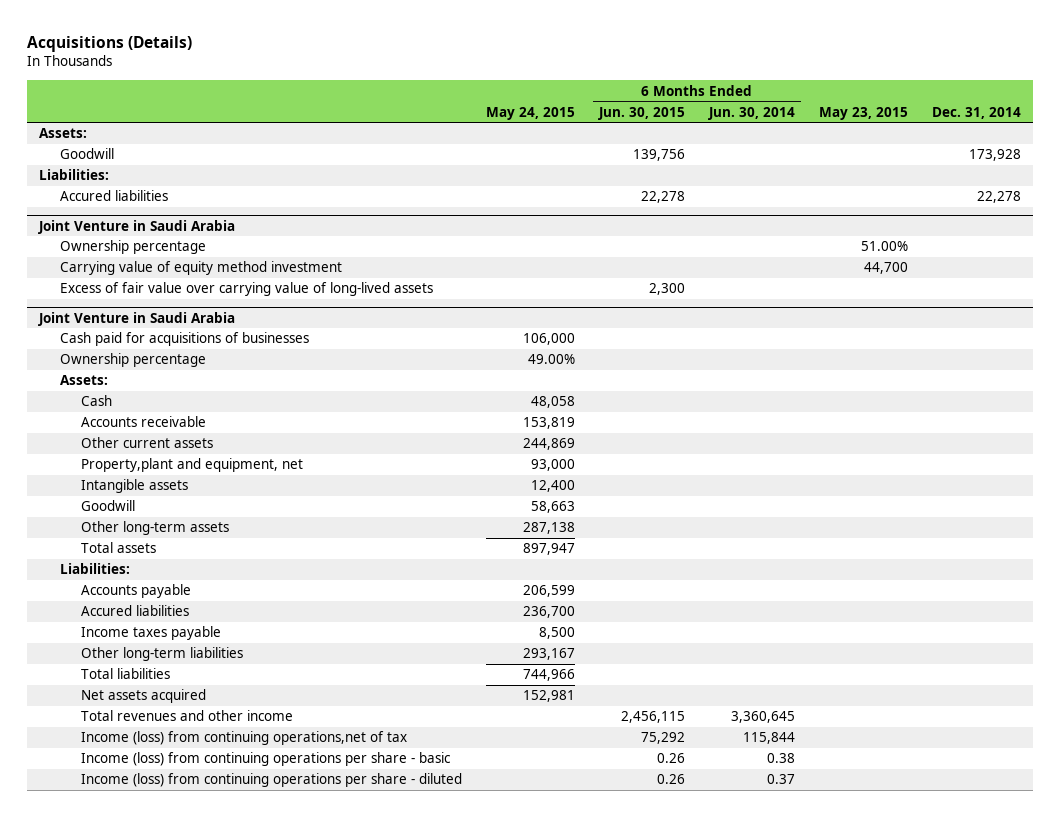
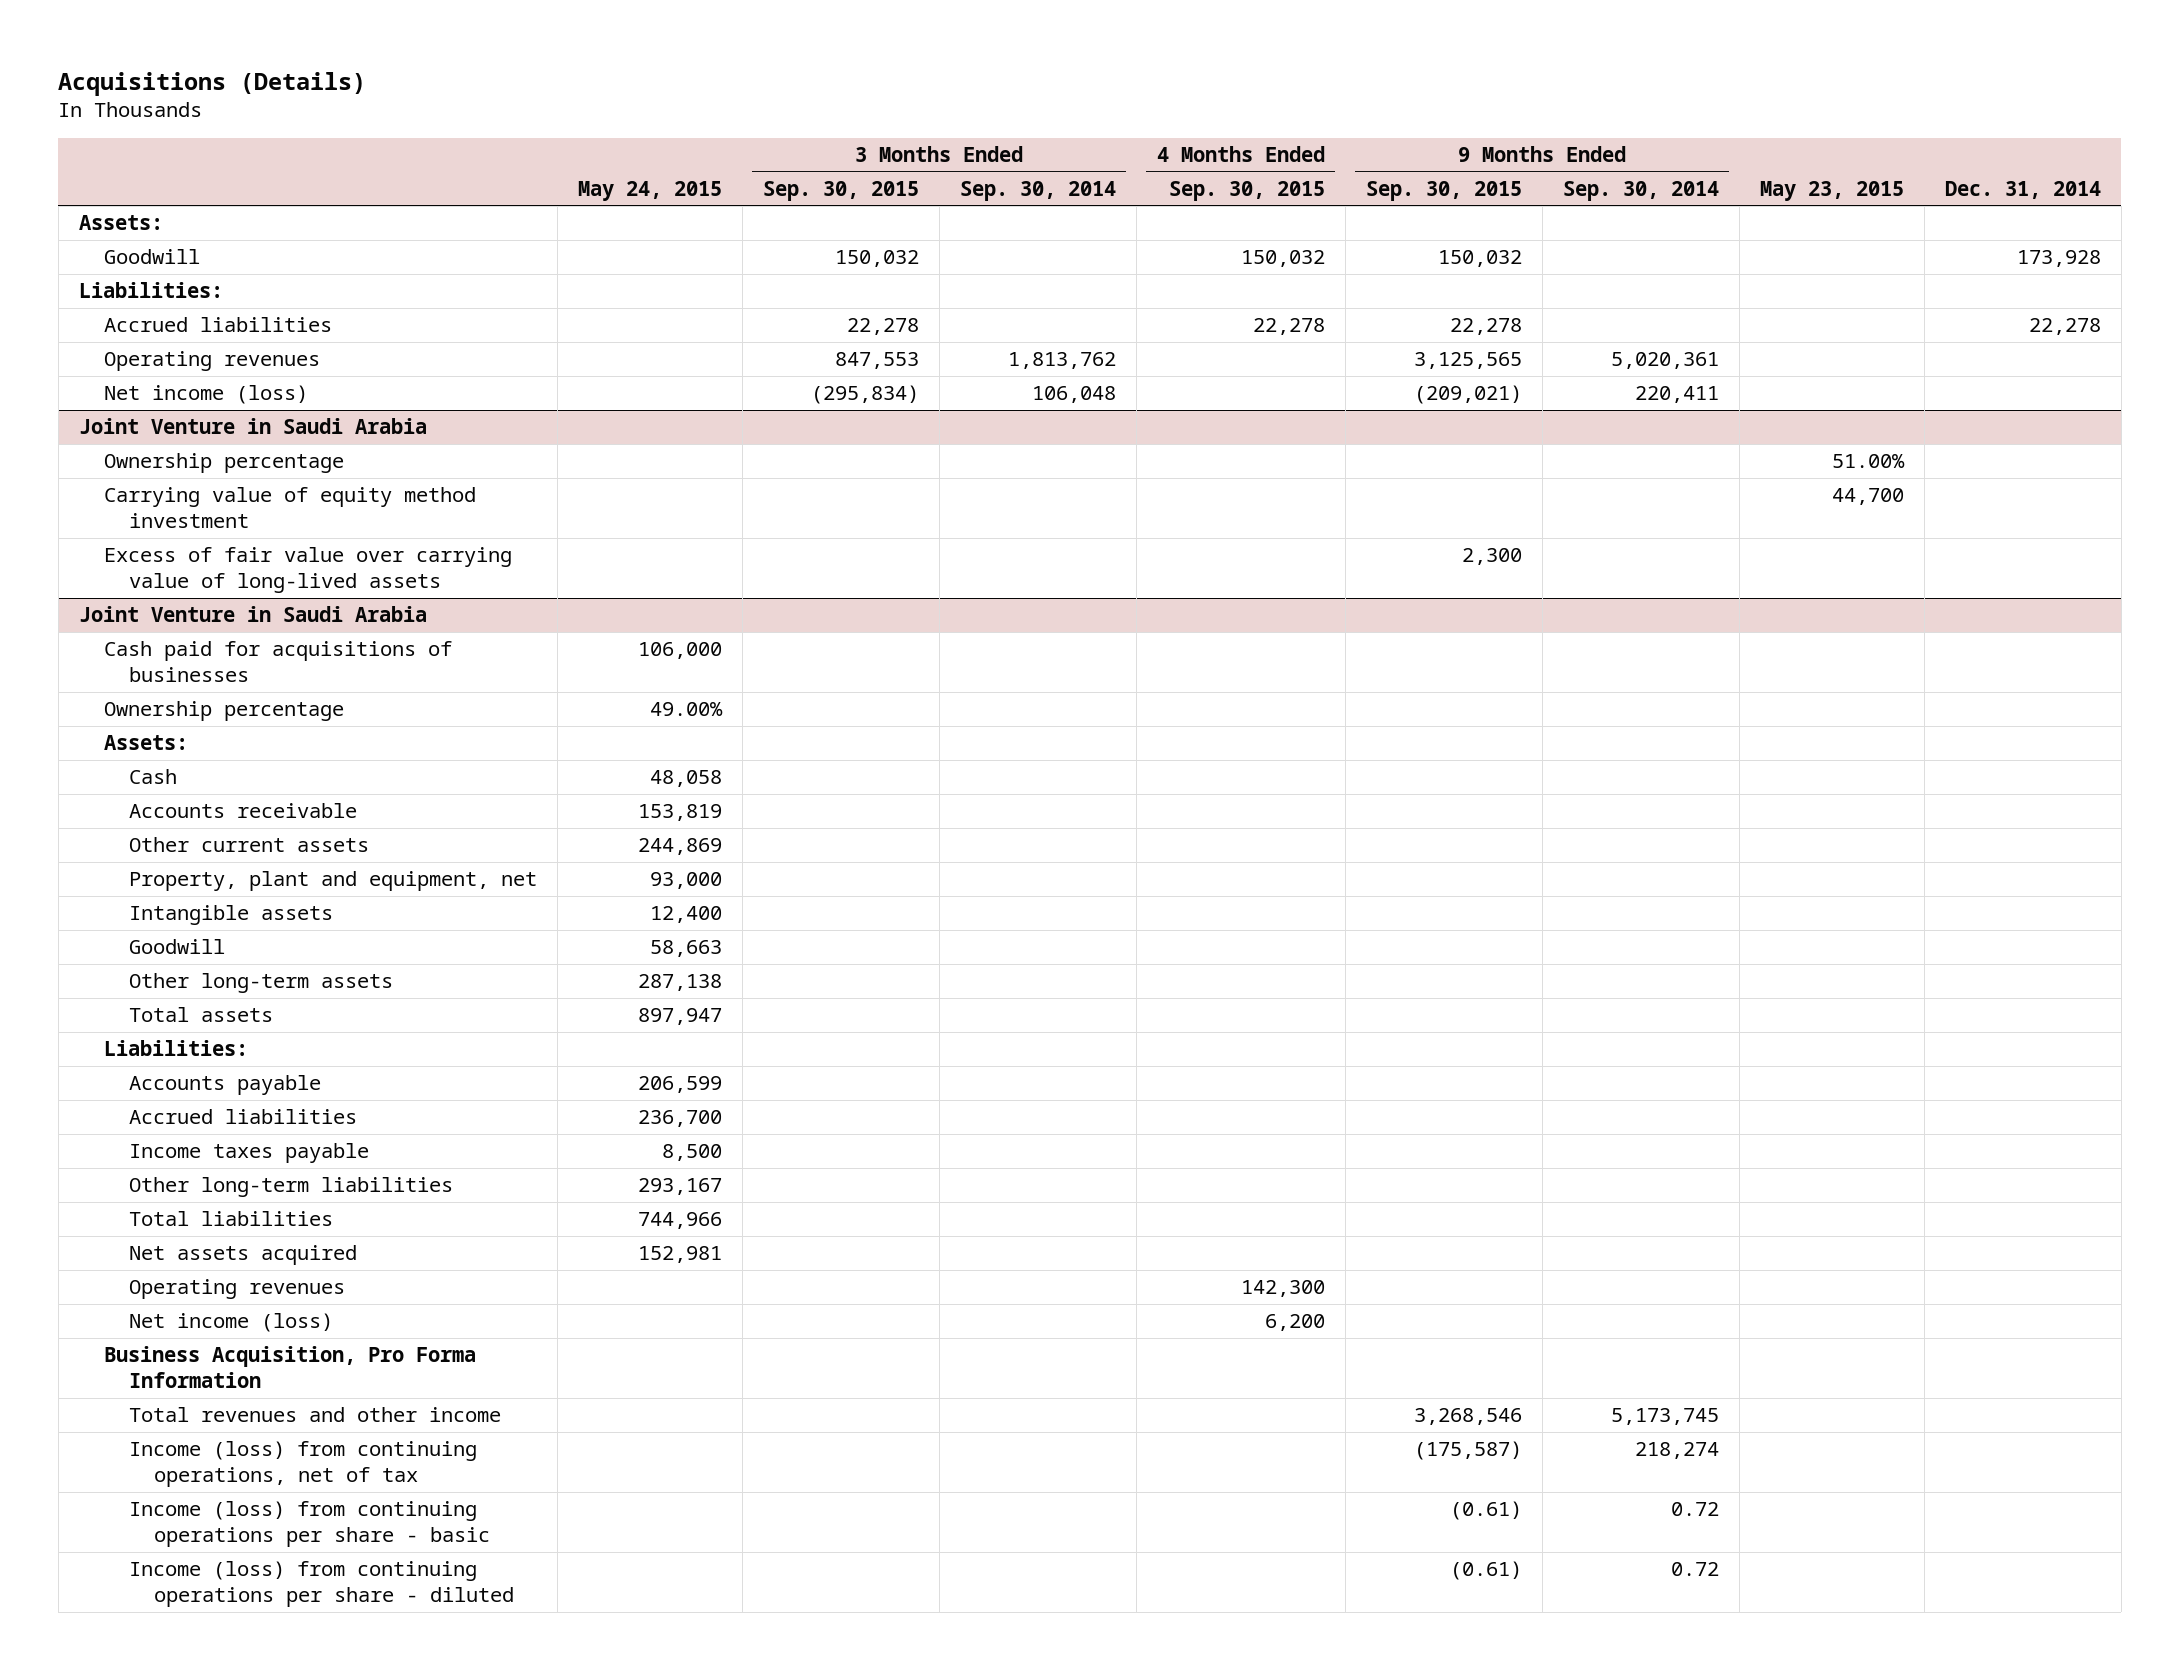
- | May 24, 2015 | 6 Months Ended Jun. 30, 2015 | 6 Months Ended Jun. 30, 2014 | May 23, 2015 | Dec. 31, 2014
+ | May 24, 2015 | 3 Months Ended Sep. 30, 2015 | 3 Months Ended Sep. 30, 2014 | 4 Months Ended Sep. 30, 2015 | 9 Months Ended Sep. 30, 2015 | 9 Months Ended Sep. 30, 2014 | May 23, 2015 | Dec. 31, 2014
- Accured liabilities | | 22,278 | | | 22,278
+ Accrued liabilities | | 22,278 | | 22,278 | 22,278 | | | 22,278
+ Operating revenues | | 847,553 | 1,813,762 | | 3,125,565 | 5,020,361 | |
+ Net income (loss) | | (295,834) | 106,048 | | (209,021) | 220,411 | |
@ Joint Venture in Saudi Arabia
- Property,plant and equipment, net | 93,000 | | | |
+ Property, plant and equipment, net | 93,000 | | | | | | |
- Accured liabilities | 236,700 | | | |
+ Accrued liabilities | 236,700 | | | | | | |
+ Operating revenues | | | | 142,300 | | | |
+ Net income (loss) | | | | 6,200 | | | |
+ Business Acquisition, Pro Forma Information
- Income (loss) from continuing operations,net of tax | | 75,292 | 115,844 | |
+ Income (loss) from continuing operations, net of tax | | | | | (175,587) | 218,274 | |

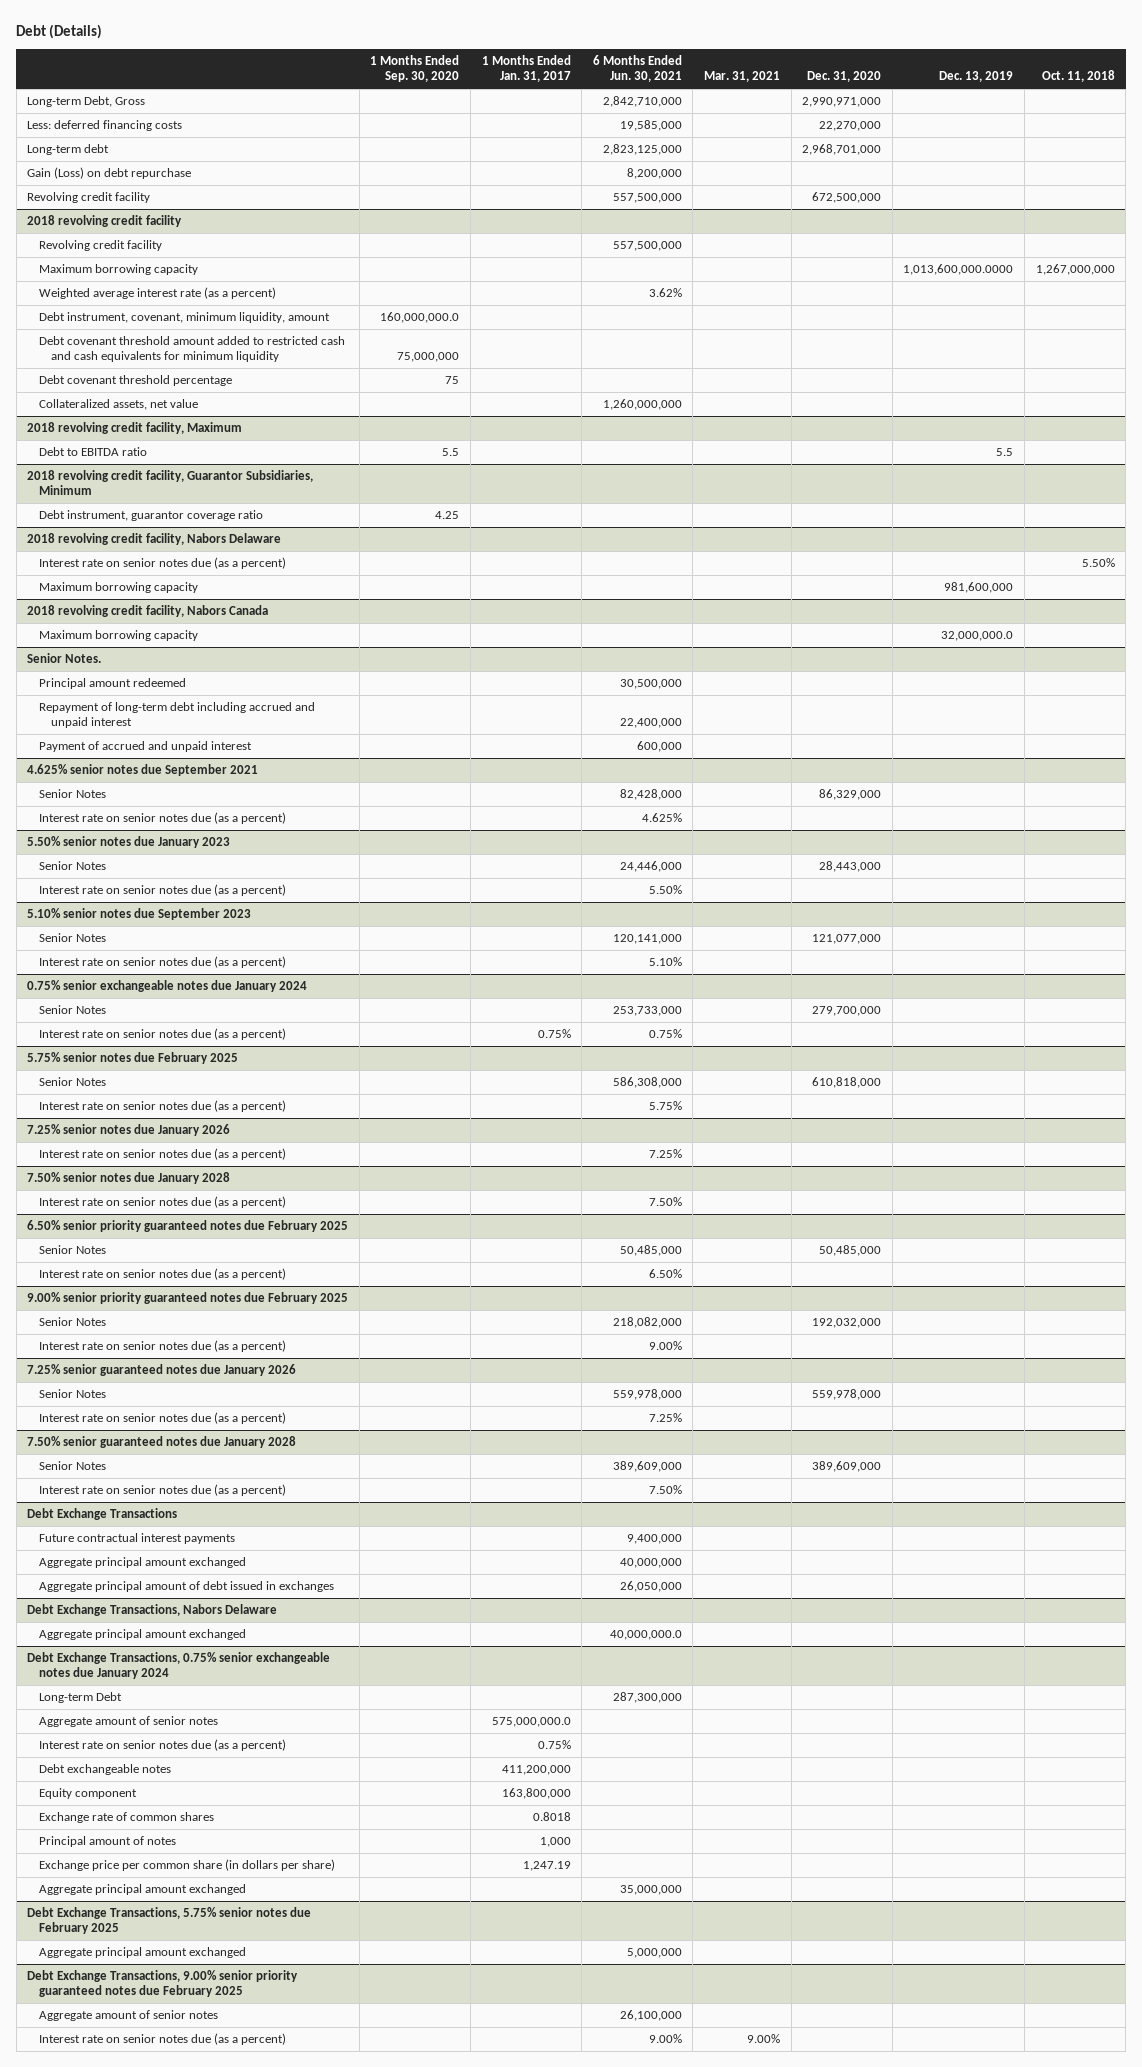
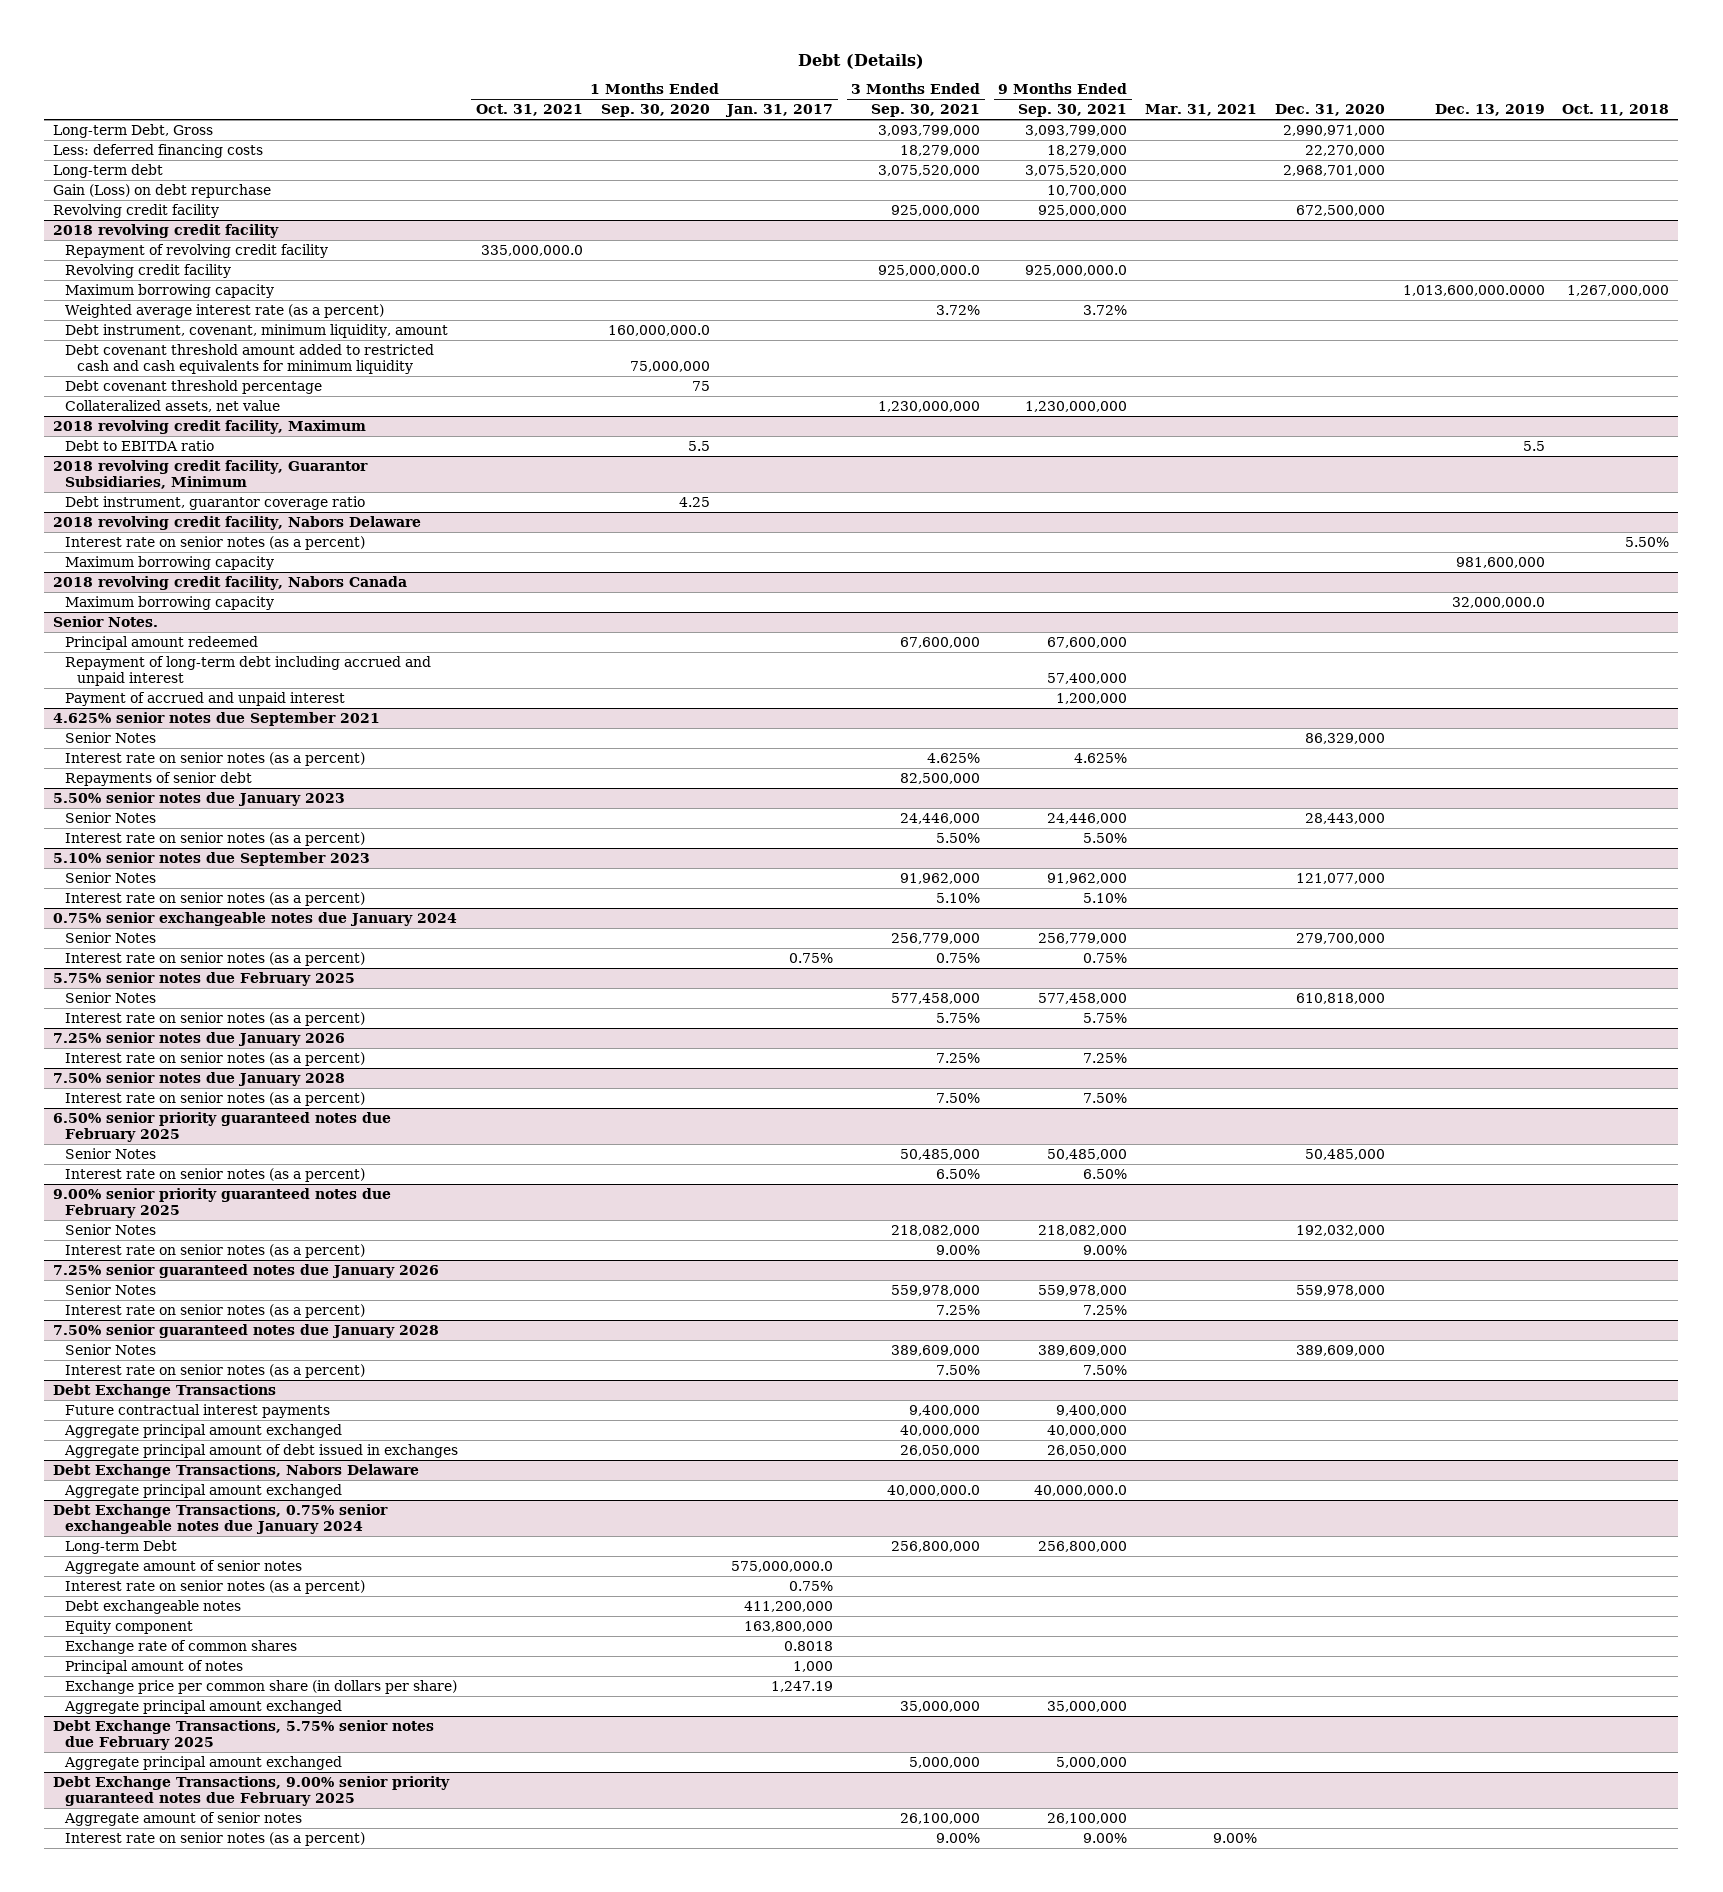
- | 1 Months Ended Sep. 30, 2020 | 1 Months Ended Jan. 31, 2017 | 6 Months Ended Jun. 30, 2021 | Mar. 31, 2021 | Dec. 31, 2020 | Dec. 13, 2019 | Oct. 11, 2018
+ | 1 Months Ended Oct. 31, 2021 | 1 Months Ended Sep. 30, 2020 | 1 Months Ended Jan. 31, 2017 | 3 Months Ended Sep. 30, 2021 | 9 Months Ended Sep. 30, 2021 | Mar. 31, 2021 | Dec. 31, 2020 | Dec. 13, 2019 | Oct. 11, 2018
@ 2018 revolving credit facility
+ Repayment of revolving credit facility | 335,000,000.0 | | | | | | | |
@ 2018 revolving credit facility, Nabors Delaware
- Interest rate on senior notes due (as a percent) | | | | | | | 5.50%
+ Interest rate on senior notes (as a percent) | | | | | | | | | 5.50%
@ 4.625% senior notes due September 2021
- Interest rate on senior notes due (as a percent) | | | 4.625% | | | |
+ Interest rate on senior notes (as a percent) | | | | 4.625% | 4.625% | | | |
+ Repayments of senior debt | | | | 82,500,000 | | | | |
@ 5.50% senior notes due January 2023
- Interest rate on senior notes due (as a percent) | | | 5.50% | | | |
+ Interest rate on senior notes (as a percent) | | | | 5.50% | 5.50% | | | |
@ 5.10% senior notes due September 2023
- Interest rate on senior notes due (as a percent) | | | 5.10% | | | |
+ Interest rate on senior notes (as a percent) | | | | 5.10% | 5.10% | | | |
@ 0.75% senior exchangeable notes due January 2024
- Interest rate on senior notes due (as a percent) | | 0.75% | 0.75% | | | |
+ Interest rate on senior notes (as a percent) | | | 0.75% | 0.75% | 0.75% | | | |
@ 5.75% senior notes due February 2025
- Interest rate on senior notes due (as a percent) | | | 5.75% | | | |
+ Interest rate on senior notes (as a percent) | | | | 5.75% | 5.75% | | | |
@ 7.25% senior notes due January 2026
- Interest rate on senior notes due (as a percent) | | | 7.25% | | | |
+ Interest rate on senior notes (as a percent) | | | | 7.25% | 7.25% | | | |
@ 7.50% senior notes due January 2028
- Interest rate on senior notes due (as a percent) | | | 7.50% | | | |
+ Interest rate on senior notes (as a percent) | | | | 7.50% | 7.50% | | | |
@ 6.50% senior priority guaranteed notes due February 2025
- Interest rate on senior notes due (as a percent) | | | 6.50% | | | |
+ Interest rate on senior notes (as a percent) | | | | 6.50% | 6.50% | | | |
@ 9.00% senior priority guaranteed notes due February 2025
- Interest rate on senior notes due (as a percent) | | | 9.00% | | | |
+ Interest rate on senior notes (as a percent) | | | | 9.00% | 9.00% | | | |
@ 7.25% senior guaranteed notes due January 2026
- Interest rate on senior notes due (as a percent) | | | 7.25% | | | |
+ Interest rate on senior notes (as a percent) | | | | 7.25% | 7.25% | | | |
@ 7.50% senior guaranteed notes due January 2028
- Interest rate on senior notes due (as a percent) | | | 7.50% | | | |
+ Interest rate on senior notes (as a percent) | | | | 7.50% | 7.50% | | | |
@ Debt Exchange Transactions, 0.75% senior exchangeable notes due January 2024
- Interest rate on senior notes due (as a percent) | | 0.75% | | | | |
+ Interest rate on senior notes (as a percent) | | | 0.75% | | | | | |
@ Debt Exchange Transactions, 9.00% senior priority guaranteed notes due February 2025
- Interest rate on senior notes due (as a percent) | | | 9.00% | 9.00% | | |
+ Interest rate on senior notes (as a percent) | | | | 9.00% | 9.00% | 9.00% | | |

